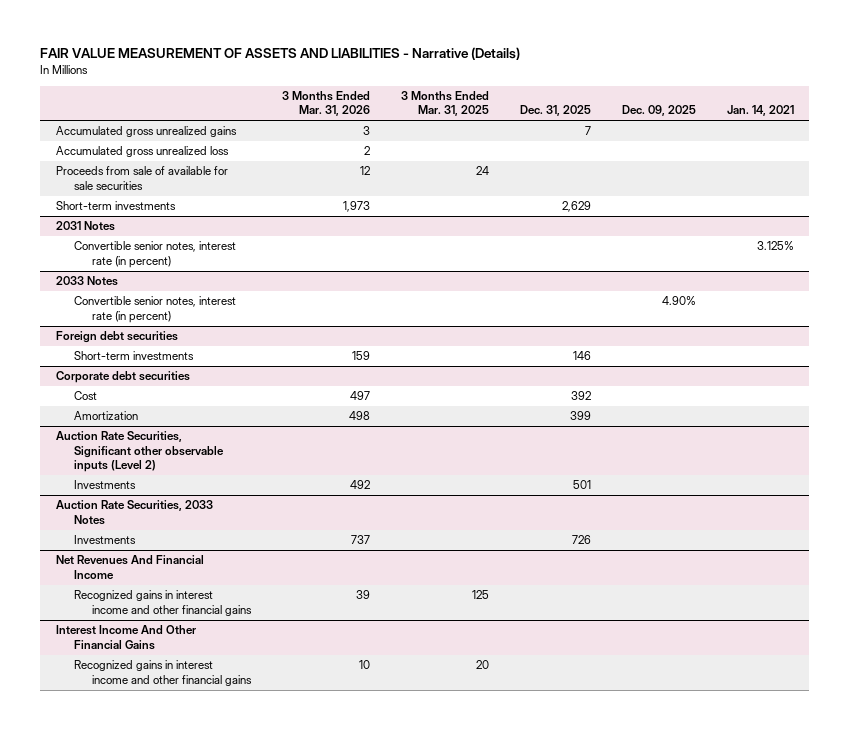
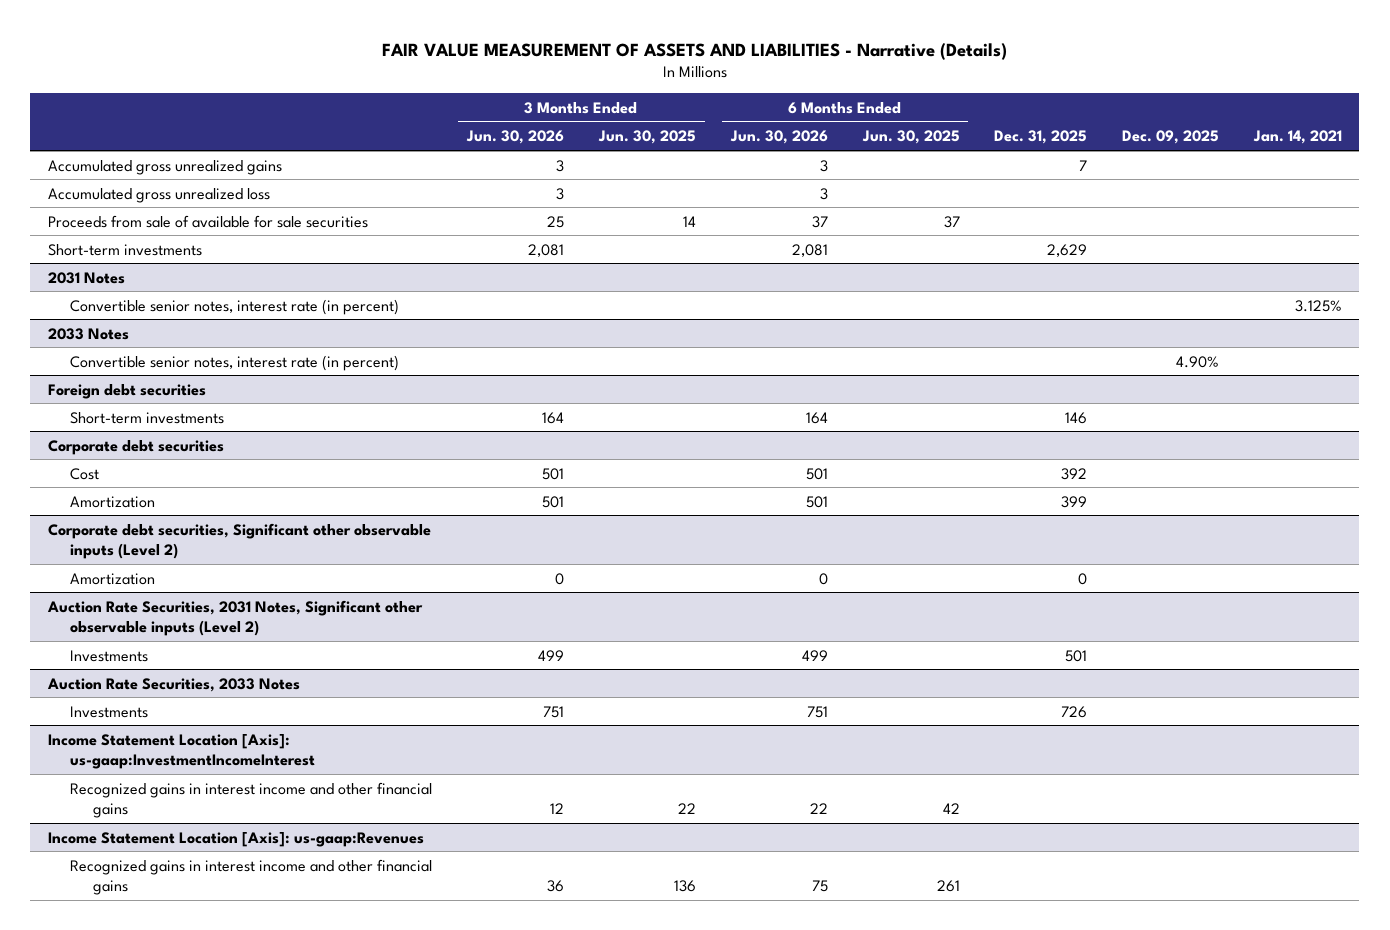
- | 3 Months Ended Mar. 31, 2026 | 3 Months Ended Mar. 31, 2025 | Dec. 31, 2025 | Dec. 09, 2025 | Jan. 14, 2021
+ | 3 Months Ended Jun. 30, 2026 | 3 Months Ended Jun. 30, 2025 | 6 Months Ended Jun. 30, 2026 | 6 Months Ended Jun. 30, 2025 | Dec. 31, 2025 | Dec. 09, 2025 | Jan. 14, 2021
- Auction Rate Securities, Significant other observable inputs (Level 2)
+ Corporate debt securities, Significant other observable inputs (Level 2)
+ Amortization | 0 | | 0 | | 0 | |
+ Auction Rate Securities, 2031 Notes, Significant other observable inputs (Level 2)
- Net Revenues And Financial Income
- Recognized gains in interest income and other financial gains | 39 | 125 | | |
- Interest Income And Other Financial Gains
- Recognized gains in interest income and other financial gains | 10 | 20 | | |
+ Income Statement Location [Axis]: us-gaap:InvestmentIncomeInterest
+ Recognized gains in interest income and other financial gains | 12 | 22 | 22 | 42 | | |
+ Income Statement Location [Axis]: us-gaap:Revenues
+ Recognized gains in interest income and other financial gains | 36 | 136 | 75 | 261 | | |

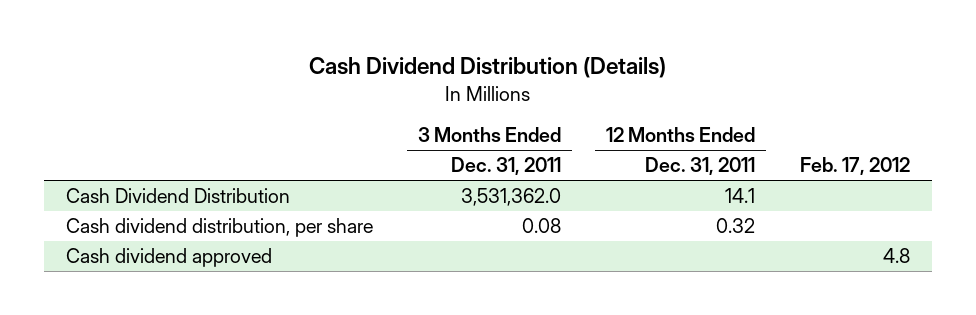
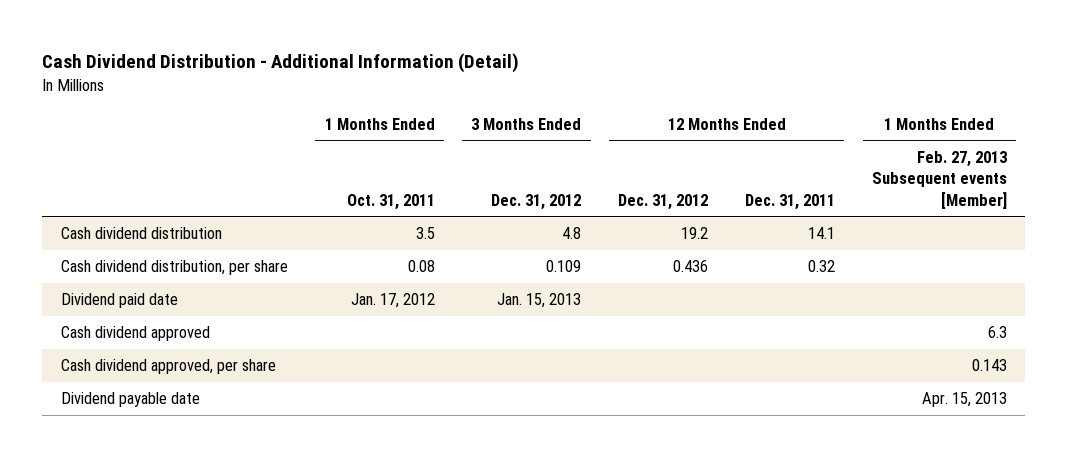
- Cash Dividend Distribution (Details)
+ Cash Dividend Distribution - Additional Information (Detail)
- | 3 Months Ended Dec. 31, 2011 | 12 Months Ended Dec. 31, 2011 | Feb. 17, 2012
+ | 1 Months Ended Oct. 31, 2011 | 3 Months Ended Dec. 31, 2012 | 12 Months Ended Dec. 31, 2012 | 12 Months Ended Dec. 31, 2011 | 1 Months Ended Feb. 27, 2013 Subsequent events [Member]
- Cash Dividend Distribution | 3,531,362.0 | 14.1 |
+ Cash dividend distribution | 3.5 | 4.8 | 19.2 | 14.1 |
+ Dividend paid date | Jan. 17, 2012 | Jan. 15, 2013 | | |
+ Cash dividend approved, per share | | | | | 0.143
+ Dividend payable date | | | | | Apr. 15, 2013

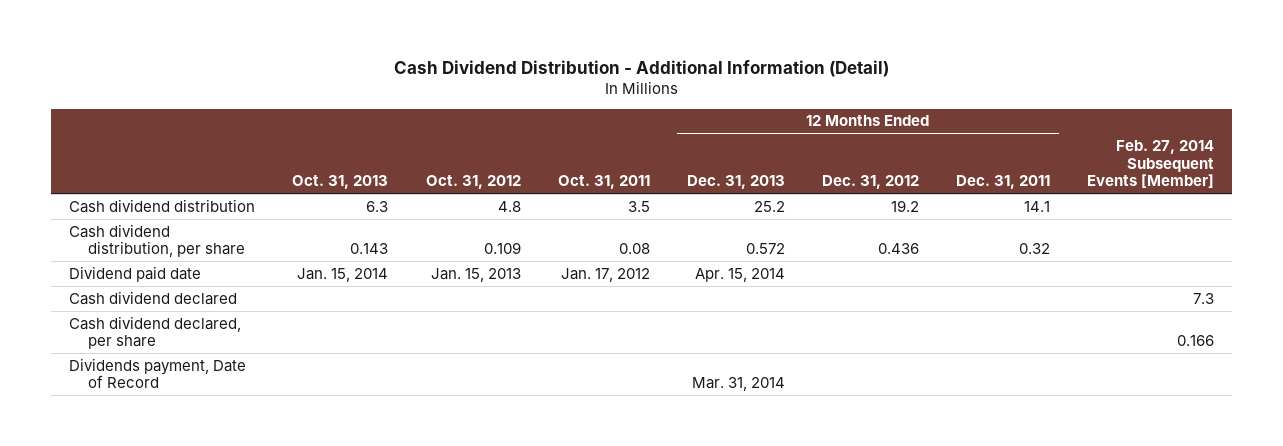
- | 1 Months Ended Oct. 31, 2011 | 3 Months Ended Dec. 31, 2012 | 12 Months Ended Dec. 31, 2012 | 12 Months Ended Dec. 31, 2011 | 1 Months Ended Feb. 27, 2013 Subsequent events [Member]
+ | Oct. 31, 2013 | Oct. 31, 2012 | Oct. 31, 2011 | 12 Months Ended Dec. 31, 2013 | 12 Months Ended Dec. 31, 2012 | 12 Months Ended Dec. 31, 2011 | Feb. 27, 2014 Subsequent Events [Member]
- Cash dividend approved | | | | | 6.3
- Cash dividend approved, per share | | | | | 0.143
- Dividend payable date | | | | | Apr. 15, 2013
+ Cash dividend declared | | | | | | | 7.3
+ Cash dividend declared, per share | | | | | | | 0.166
+ Dividends payment, Date of Record | | | | Mar. 31, 2014 | | |

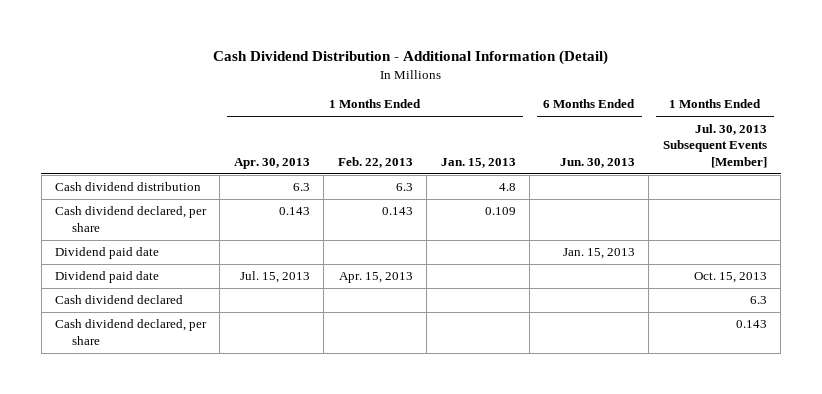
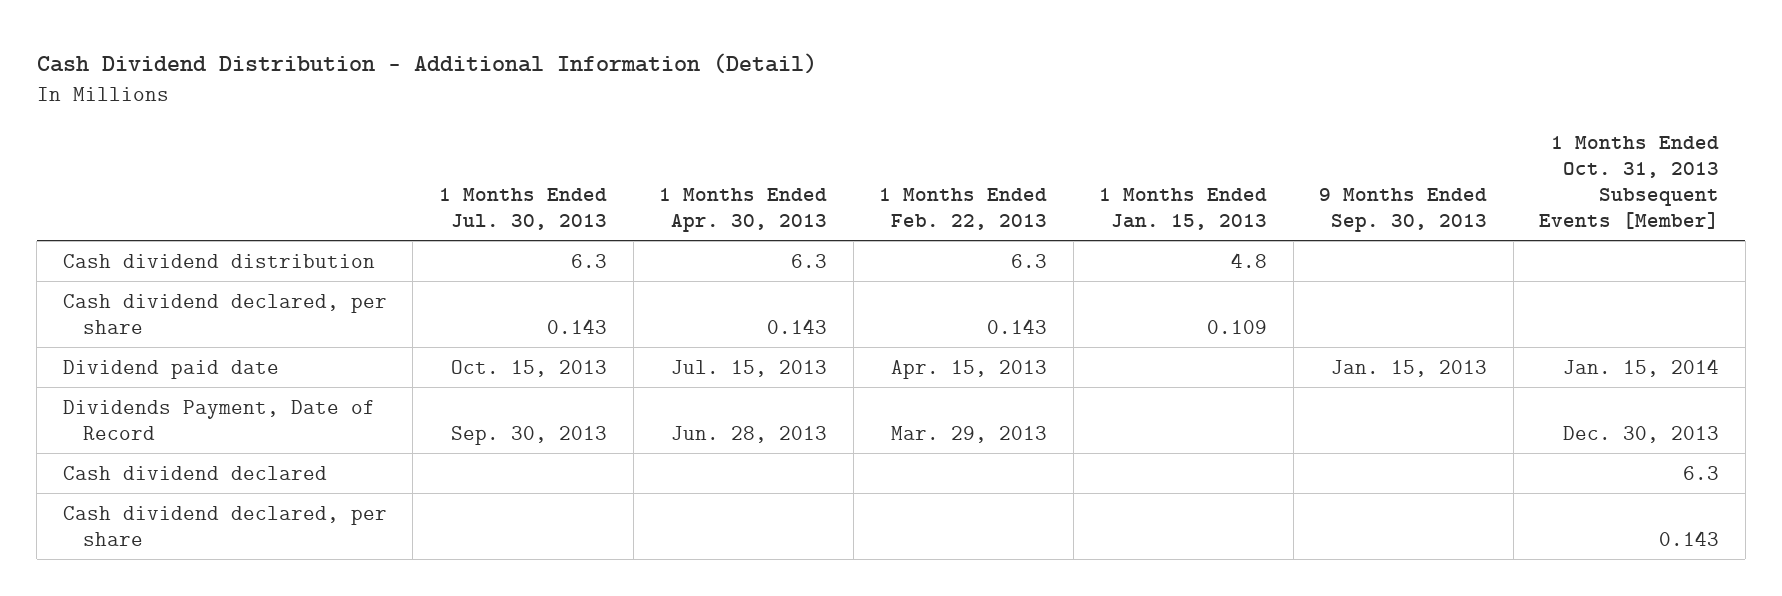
- | 1 Months Ended Apr. 30, 2013 | 1 Months Ended Feb. 22, 2013 | 1 Months Ended Jan. 15, 2013 | 6 Months Ended Jun. 30, 2013 | 1 Months Ended Jul. 30, 2013 Subsequent Events [Member]
+ | 1 Months Ended Jul. 30, 2013 | 1 Months Ended Apr. 30, 2013 | 1 Months Ended Feb. 22, 2013 | 1 Months Ended Jan. 15, 2013 | 9 Months Ended Sep. 30, 2013 | 1 Months Ended Oct. 31, 2013 Subsequent Events [Member]
- Dividend paid date | | | | Jan. 15, 2013 |
+ Dividends Payment, Date of Record | Sep. 30, 2013 | Jun. 28, 2013 | Mar. 29, 2013 | | | Dec. 30, 2013

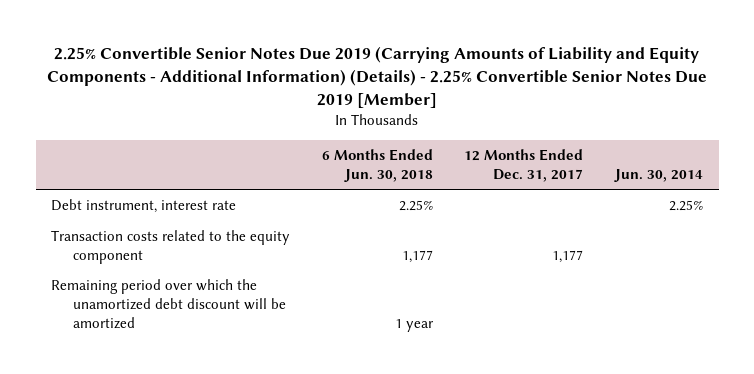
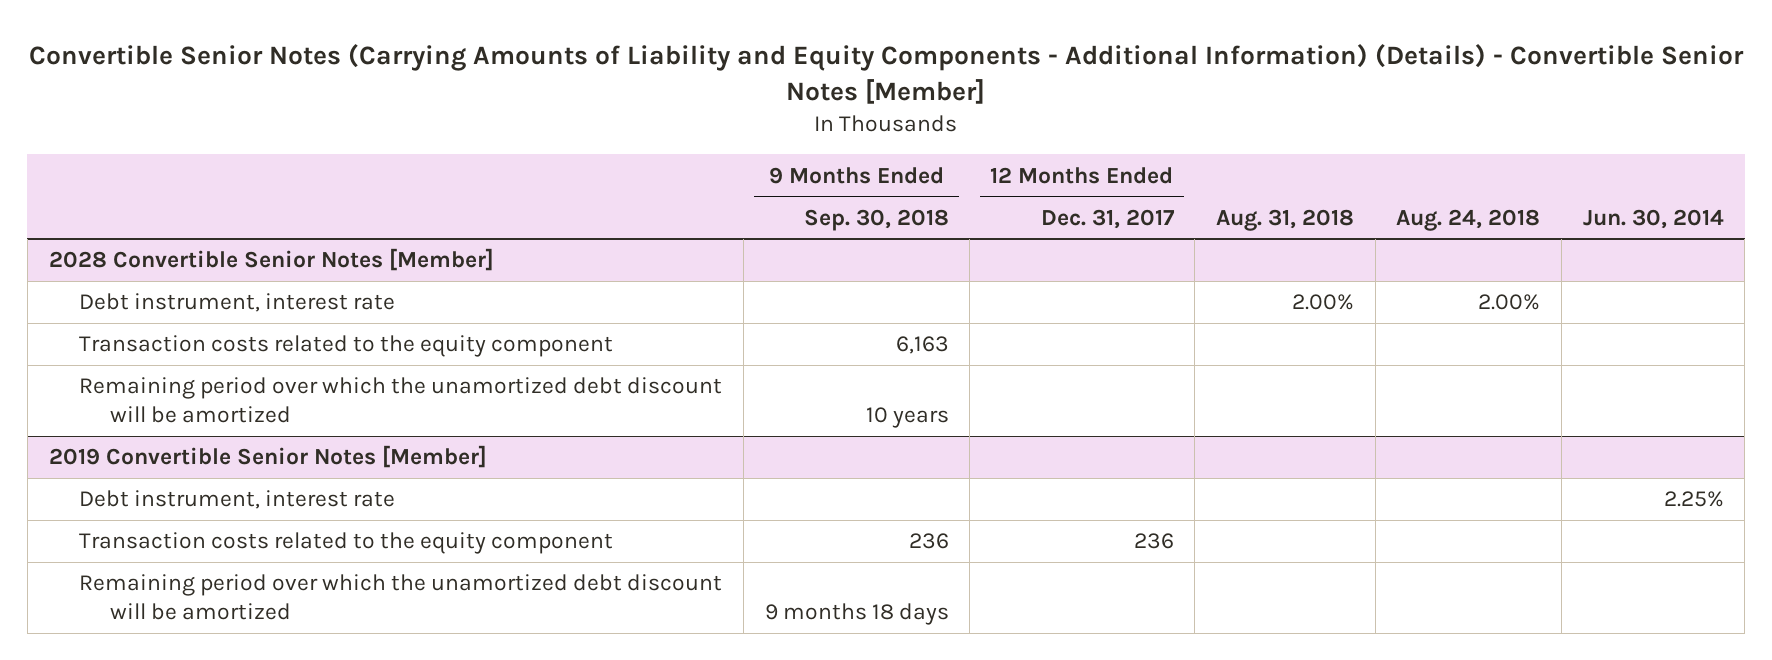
- 2.25% Convertible Senior Notes Due 2019 (Carrying Amounts of Liability and Equity Components - Additional Information) (Details) - 2.25% Convertible Senior Notes Due 2019 [Member]
+ Convertible Senior Notes (Carrying Amounts of Liability and Equity Components - Additional Information) (Details) - Convertible Senior Notes [Member]
- | 6 Months Ended Jun. 30, 2018 | 12 Months Ended Dec. 31, 2017 | Jun. 30, 2014
+ | 9 Months Ended Sep. 30, 2018 | 12 Months Ended Dec. 31, 2017 | Aug. 31, 2018 | Aug. 24, 2018 | Jun. 30, 2014
+ 2028 Convertible Senior Notes [Member]
+ Debt instrument, interest rate | | | 2.00% | 2.00% |
+ Transaction costs related to the equity component | 6,163 | | | |
+ Remaining period over which the unamortized debt discount will be amortized | 10 years | | | |
+ 2019 Convertible Senior Notes [Member]
- Transaction costs related to the equity component | 1,177 | 1,177 |
+ Transaction costs related to the equity component | 236 | 236 | | |

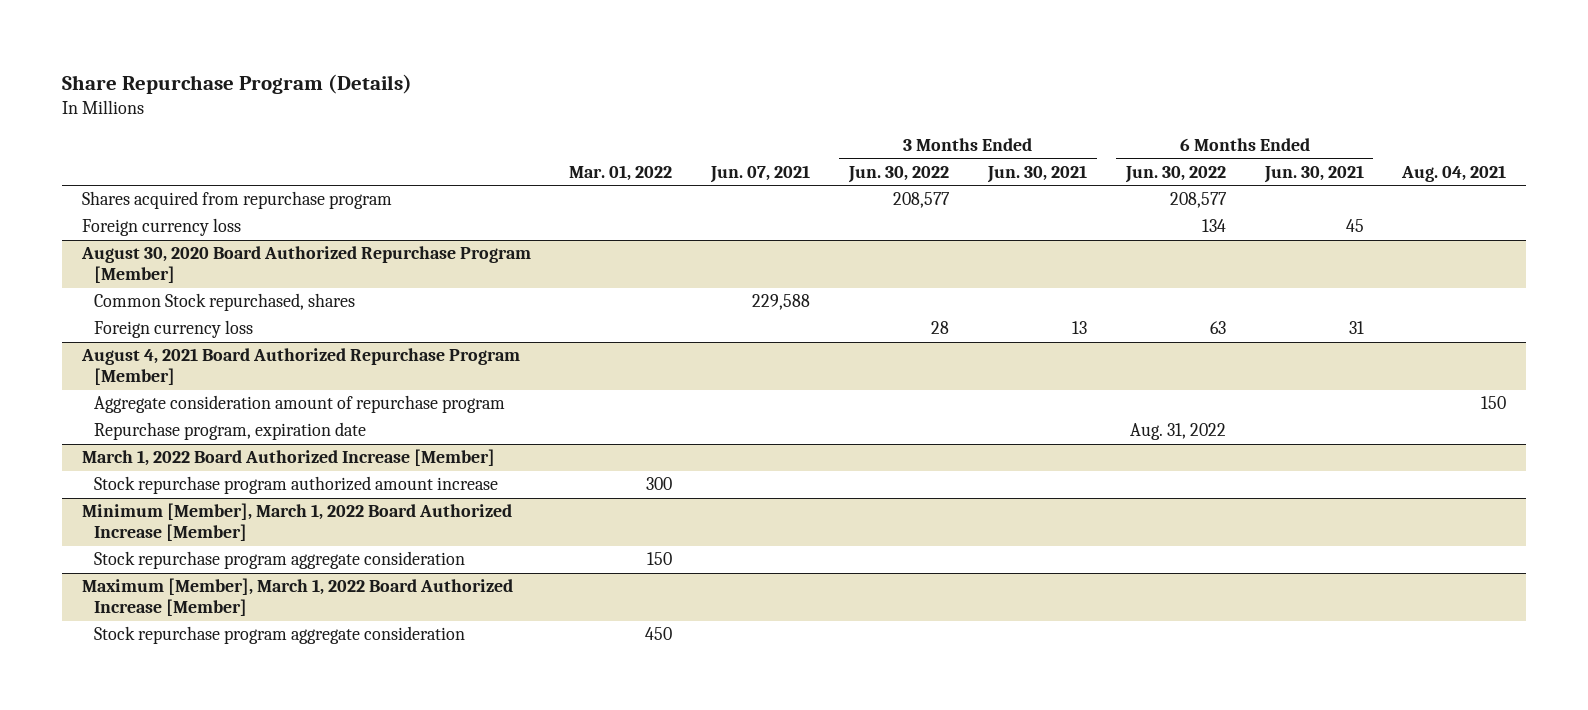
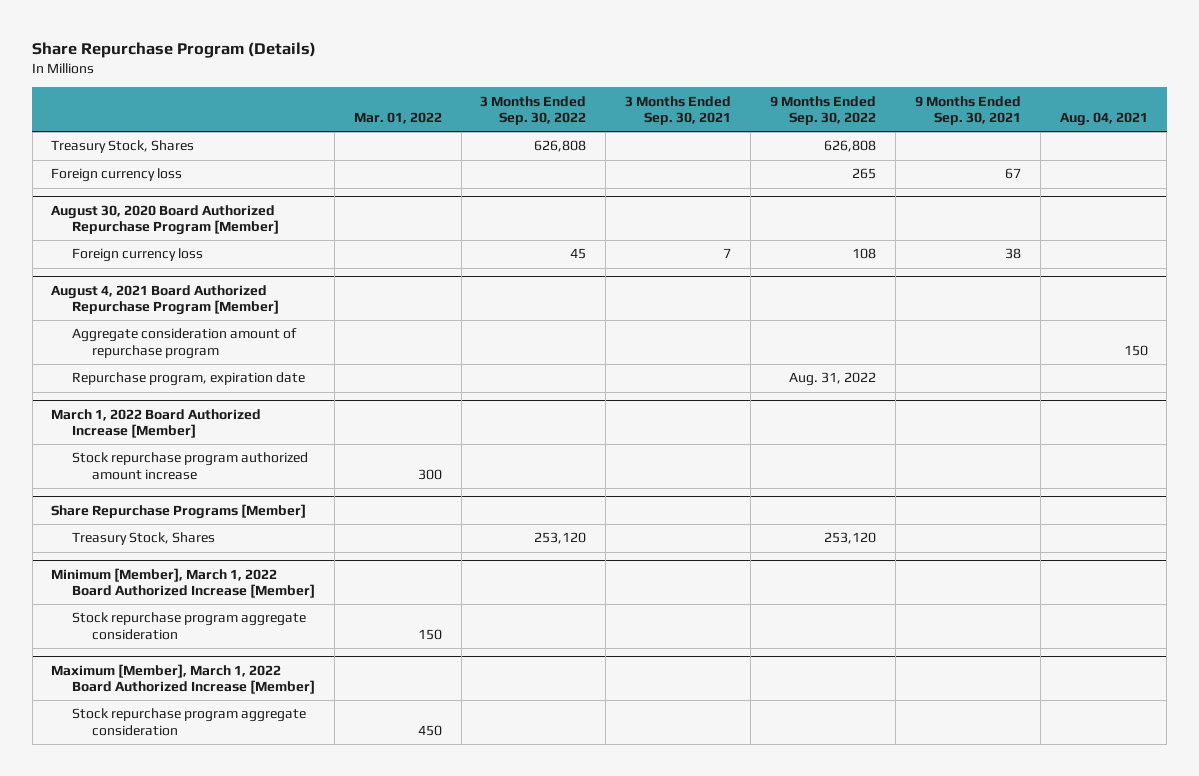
- | Mar. 01, 2022 | Jun. 07, 2021 | 3 Months Ended Jun. 30, 2022 | 3 Months Ended Jun. 30, 2021 | 6 Months Ended Jun. 30, 2022 | 6 Months Ended Jun. 30, 2021 | Aug. 04, 2021
+ | Mar. 01, 2022 | 3 Months Ended Sep. 30, 2022 | 3 Months Ended Sep. 30, 2021 | 9 Months Ended Sep. 30, 2022 | 9 Months Ended Sep. 30, 2021 | Aug. 04, 2021
- Shares acquired from repurchase program | | | 208,577 | | 208,577 | |
+ Treasury Stock, Shares | | 626,808 | | 626,808 | |
@ August 30, 2020 Board Authorized Repurchase Program [Member]
- Common Stock repurchased, shares | | 229,588 | | | | |
+ Share Repurchase Programs [Member]
+ Treasury Stock, Shares | | 253,120 | | 253,120 | |

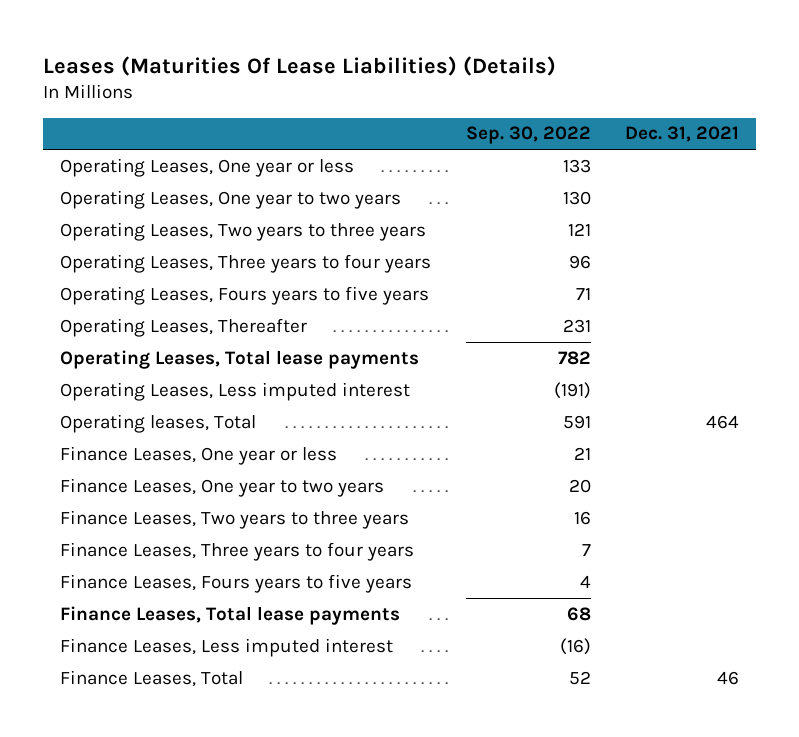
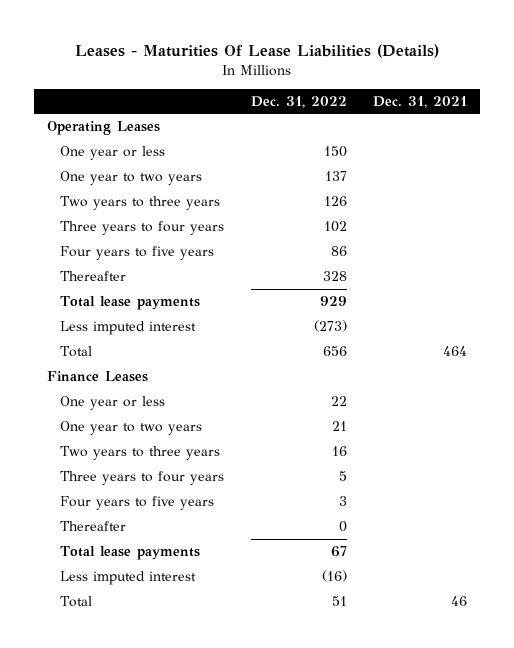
- Leases (Maturities Of Lease Liabilities) (Details)
+ Leases - Maturities Of Lease Liabilities (Details)
- | Sep. 30, 2022 | Dec. 31, 2021
+ | Dec. 31, 2022 | Dec. 31, 2021
- Operating Leases, One year or less | 133 |
- Operating Leases, One year to two years | 130 |
- Operating Leases, Two years to three years | 121 |
- Operating Leases, Three years to four years | 96 |
- Operating Leases, Fours years to five years | 71 |
- Operating Leases, Thereafter | 231 |
- Operating Leases, Total lease payments | 782 |
- Operating Leases, Less imputed interest | (191) |
- Operating leases, Total | 591 | 464
- Finance Leases, One year or less | 21 |
- Finance Leases, One year to two years | 20 |
- Finance Leases, Two years to three years | 16 |
- Finance Leases, Three years to four years | 7 |
- Finance Leases, Fours years to five years | 4 |
- Finance Leases, Total lease payments | 68 |
- Finance Leases, Less imputed interest | (16) |
- Finance Leases, Total | 52 | 46
+ Operating Leases
+ One year or less | 150 |
+ One year to two years | 137 |
+ Two years to three years | 126 |
+ Three years to four years | 102 |
+ Four years to five years | 86 |
+ Thereafter | 328 |
+ Total lease payments | 929 |
+ Less imputed interest | (273) |
+ Total | 656 | 464
+ Finance Leases
+ One year or less | 22 |
+ One year to two years | 21 |
+ Two years to three years | 16 |
+ Three years to four years | 5 |
+ Four years to five years | 3 |
+ Thereafter | 0 |
+ Total lease payments | 67 |
+ Less imputed interest | (16) |
+ Total | 51 | 46

